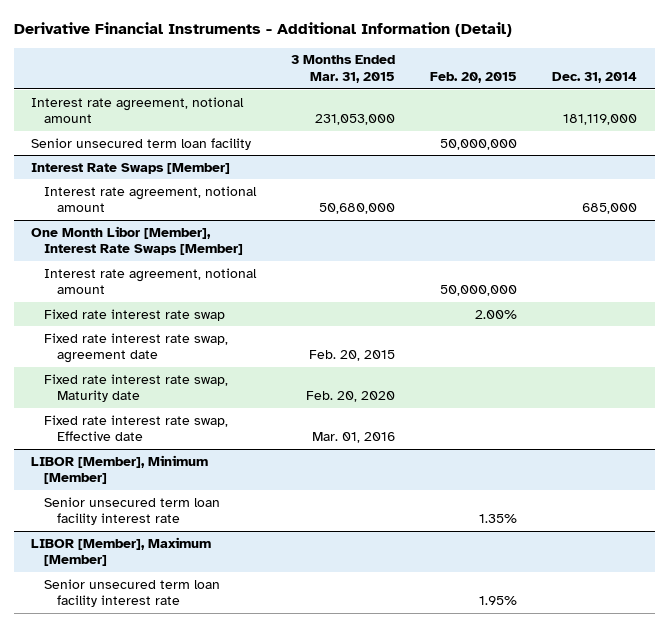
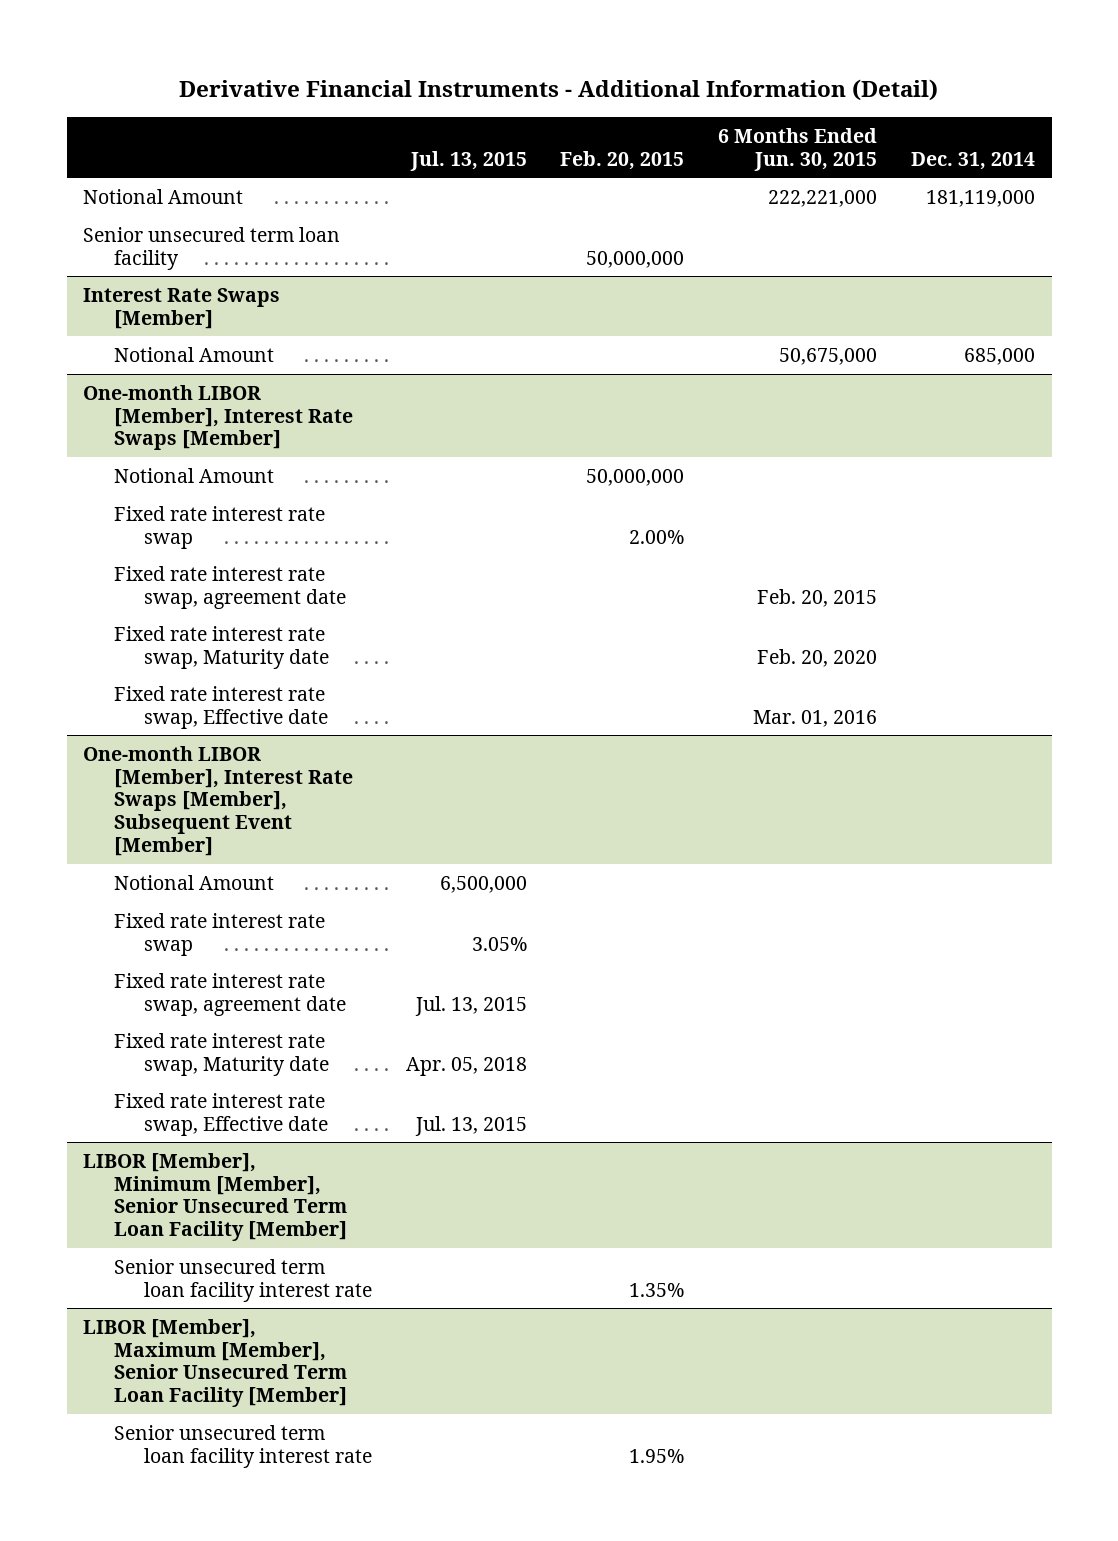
- | 3 Months Ended Mar. 31, 2015 | Feb. 20, 2015 | Dec. 31, 2014
+ | Jul. 13, 2015 | Feb. 20, 2015 | 6 Months Ended Jun. 30, 2015 | Dec. 31, 2014
- Interest rate agreement, notional amount | 231,053,000 | | 181,119,000
+ Notional Amount | | | 222,221,000 | 181,119,000
@ Interest Rate Swaps [Member]
- Interest rate agreement, notional amount | 50,680,000 | | 685,000
- One Month Libor [Member], Interest Rate Swaps [Member]
- Interest rate agreement, notional amount | | 50,000,000 |
@ Interest Rate Swaps [Member]
+ Notional Amount | | | 50,675,000 | 685,000
+ One-month LIBOR [Member], Interest Rate Swaps [Member]
+ Notional Amount | | 50,000,000 | |
- LIBOR [Member], Minimum [Member]
+ One-month LIBOR [Member], Interest Rate Swaps [Member], Subsequent Event [Member]
+ Notional Amount | 6,500,000 | | |
+ Fixed rate interest rate swap | 3.05% | | |
+ Fixed rate interest rate swap, agreement date | Jul. 13, 2015 | | |
+ Fixed rate interest rate swap, Maturity date | Apr. 05, 2018 | | |
+ Fixed rate interest rate swap, Effective date | Jul. 13, 2015 | | |
+ LIBOR [Member], Minimum [Member], Senior Unsecured Term Loan Facility [Member]
- LIBOR [Member], Maximum [Member]
+ LIBOR [Member], Maximum [Member], Senior Unsecured Term Loan Facility [Member]

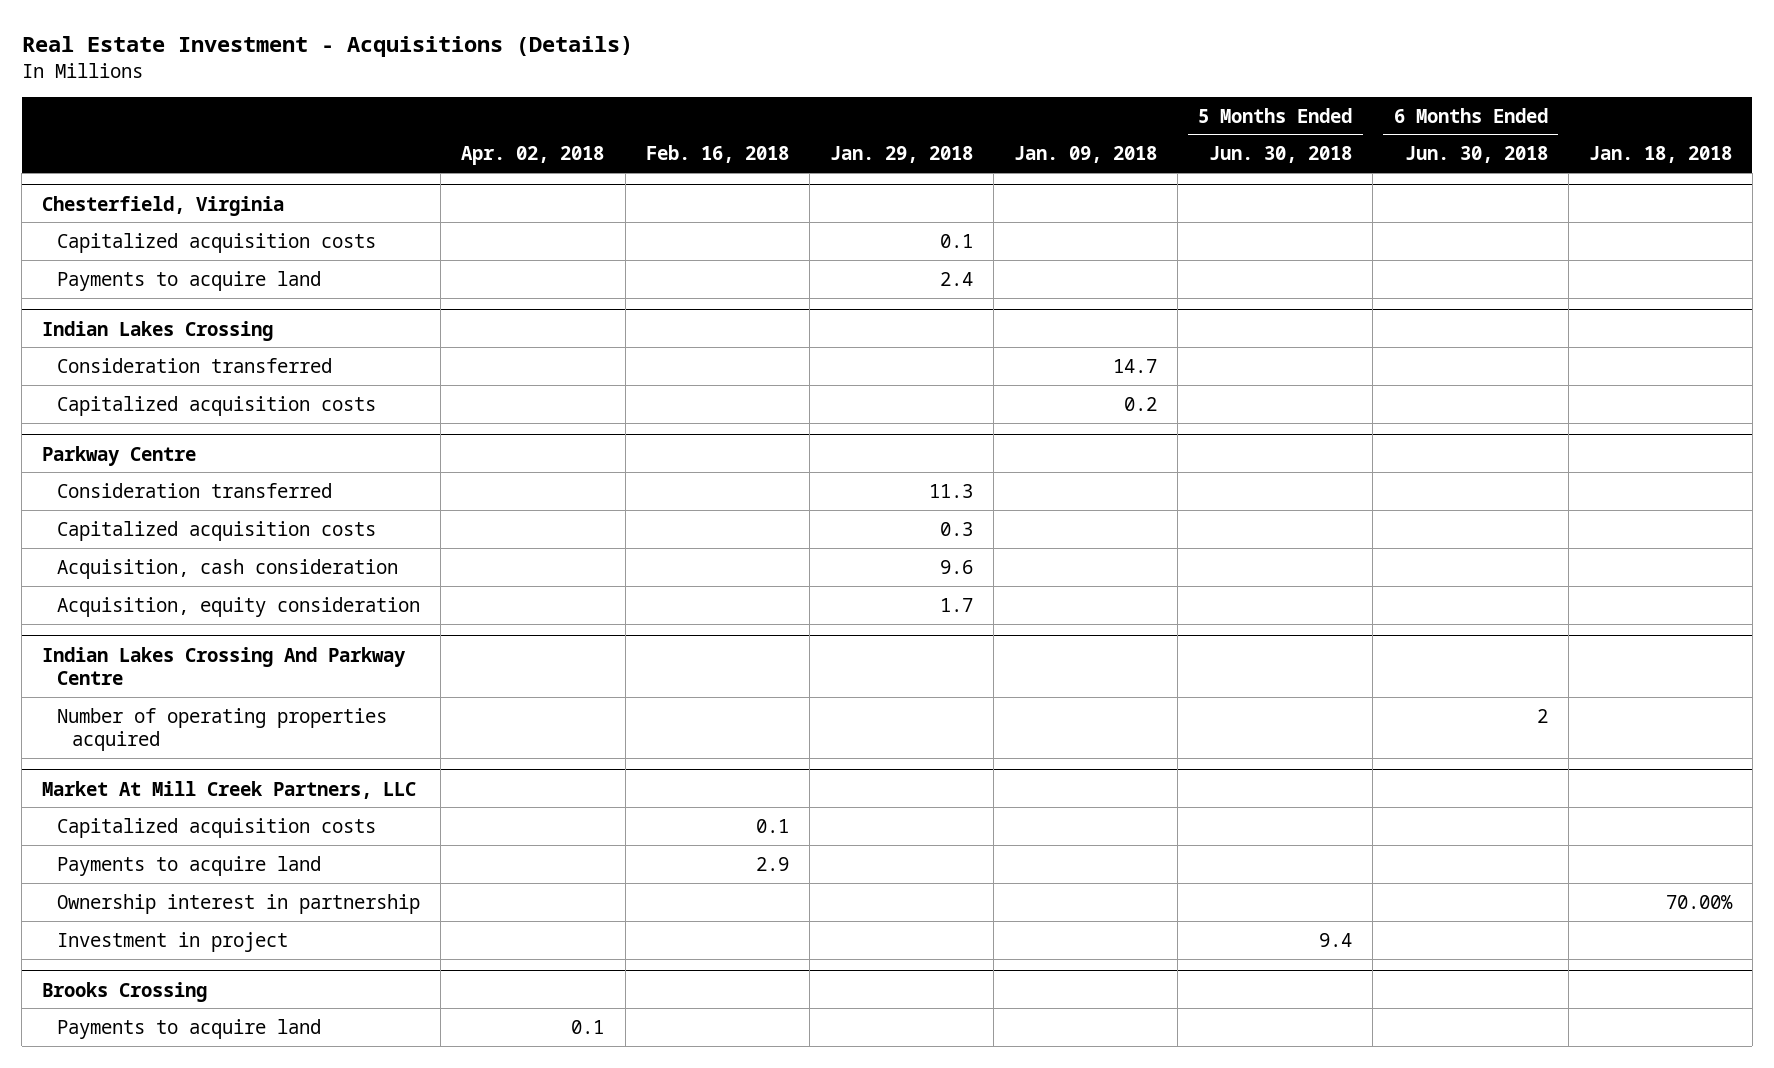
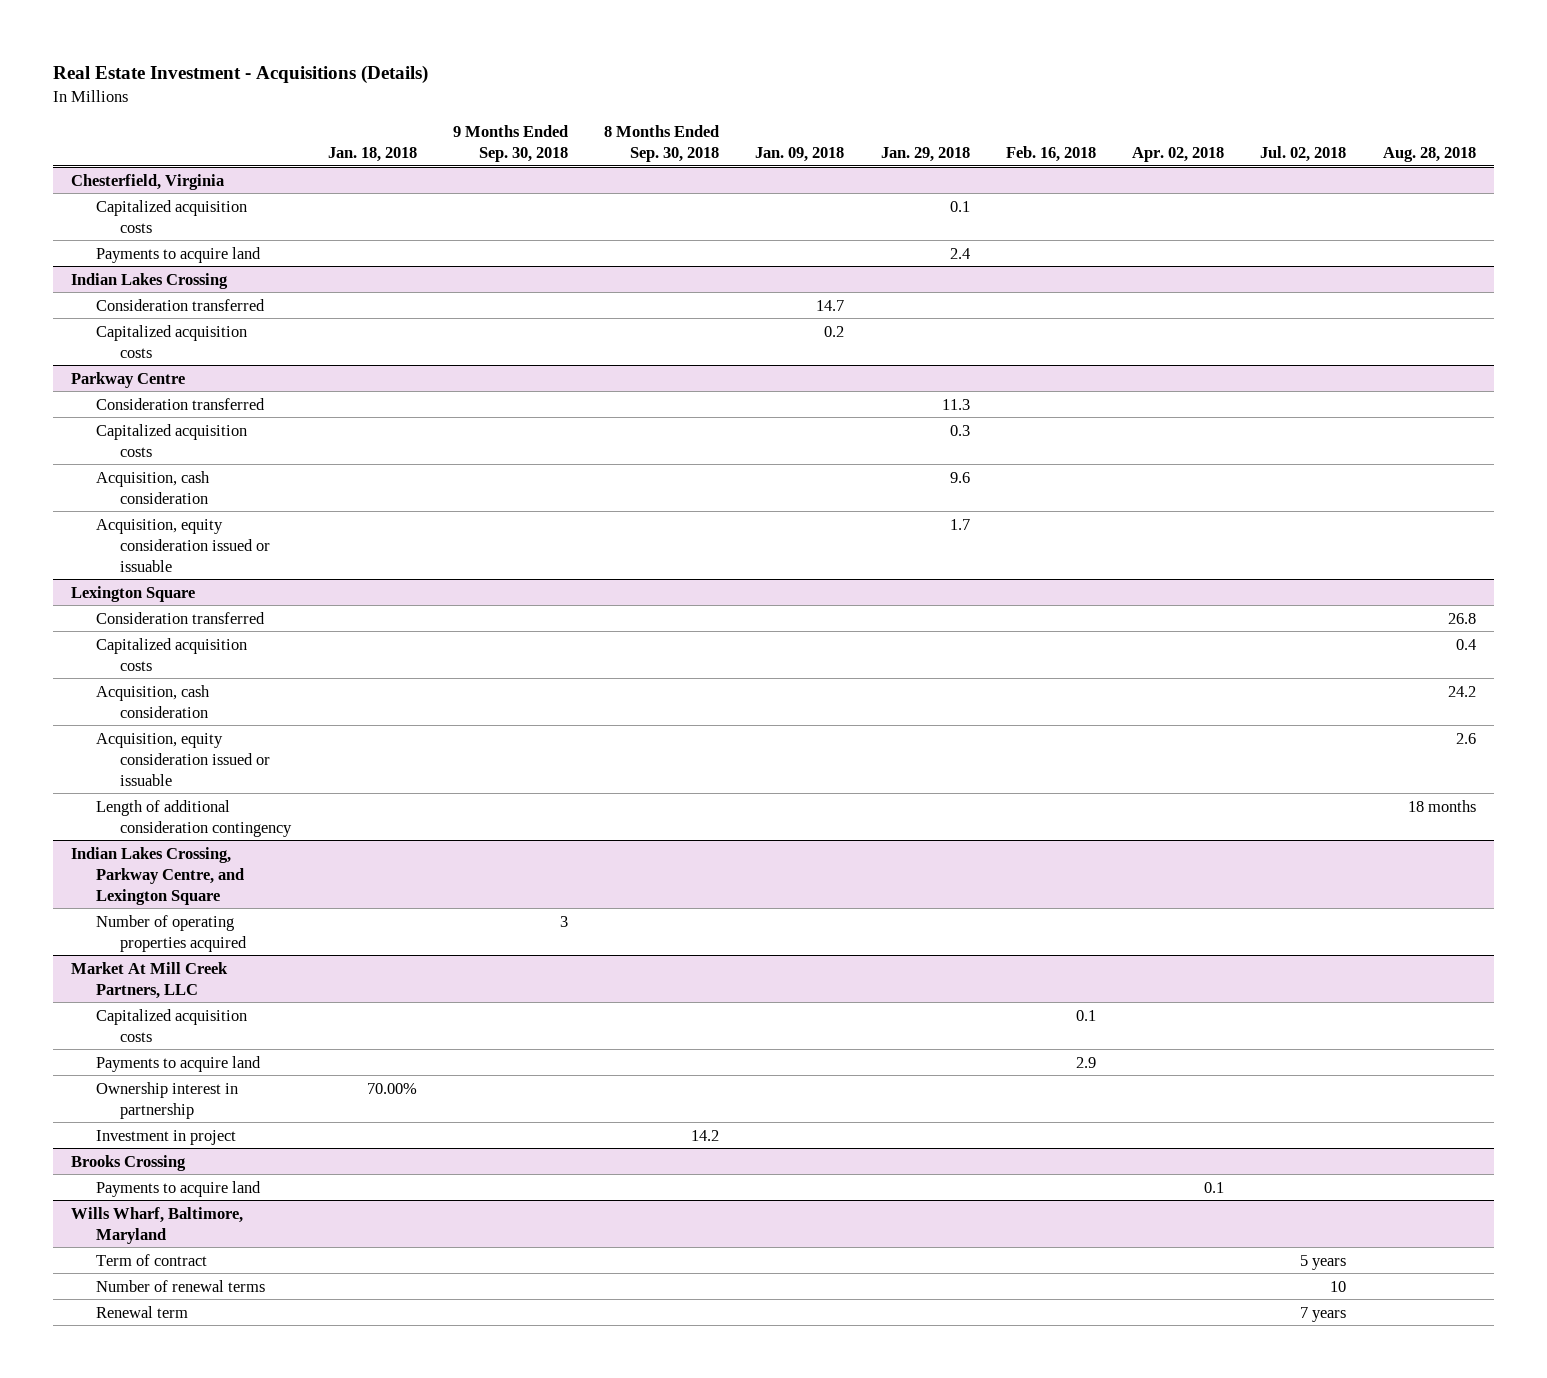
- | Apr. 02, 2018 | Feb. 16, 2018 | Jan. 29, 2018 | Jan. 09, 2018 | 5 Months Ended Jun. 30, 2018 | 6 Months Ended Jun. 30, 2018 | Jan. 18, 2018
+ | Jan. 18, 2018 | 9 Months Ended Sep. 30, 2018 | 8 Months Ended Sep. 30, 2018 | Jan. 09, 2018 | Jan. 29, 2018 | Feb. 16, 2018 | Apr. 02, 2018 | Jul. 02, 2018 | Aug. 28, 2018
@ Parkway Centre
- Acquisition, equity consideration | | | 1.7 | | | |
- Indian Lakes Crossing And Parkway Centre
- Number of operating properties acquired | | | | | | 2 |
@ Parkway Centre
+ Acquisition, equity consideration issued or issuable | | | | | 1.7 | | | |
+ Lexington Square
+ Consideration transferred | | | | | | | | | 26.8
+ Capitalized acquisition costs | | | | | | | | | 0.4
+ Acquisition, cash consideration | | | | | | | | | 24.2
+ Acquisition, equity consideration issued or issuable | | | | | | | | | 2.6
+ Length of additional consideration contingency | | | | | | | | | 18 months
+ Indian Lakes Crossing, Parkway Centre, and Lexington Square
+ Number of operating properties acquired | | 3 | | | | | | |
+ Wills Wharf, Baltimore, Maryland
+ Term of contract | | | | | | | | 5 years |
+ Number of renewal terms | | | | | | | | 10 |
+ Renewal term | | | | | | | | 7 years |

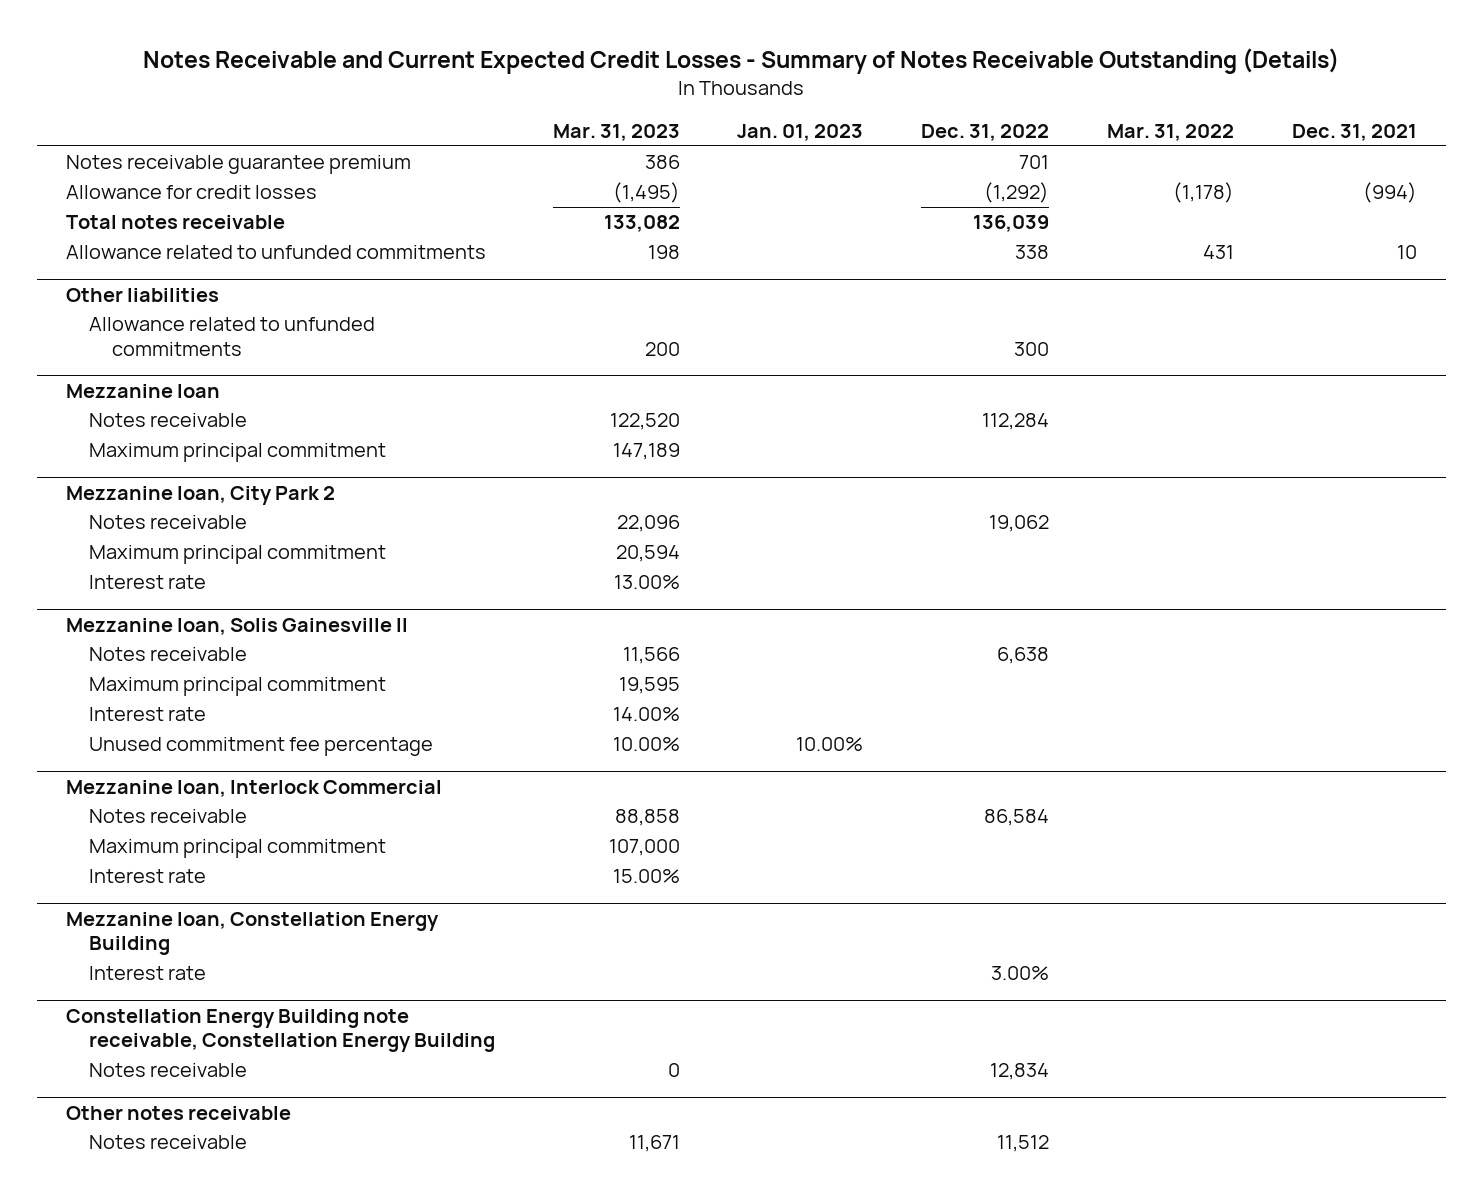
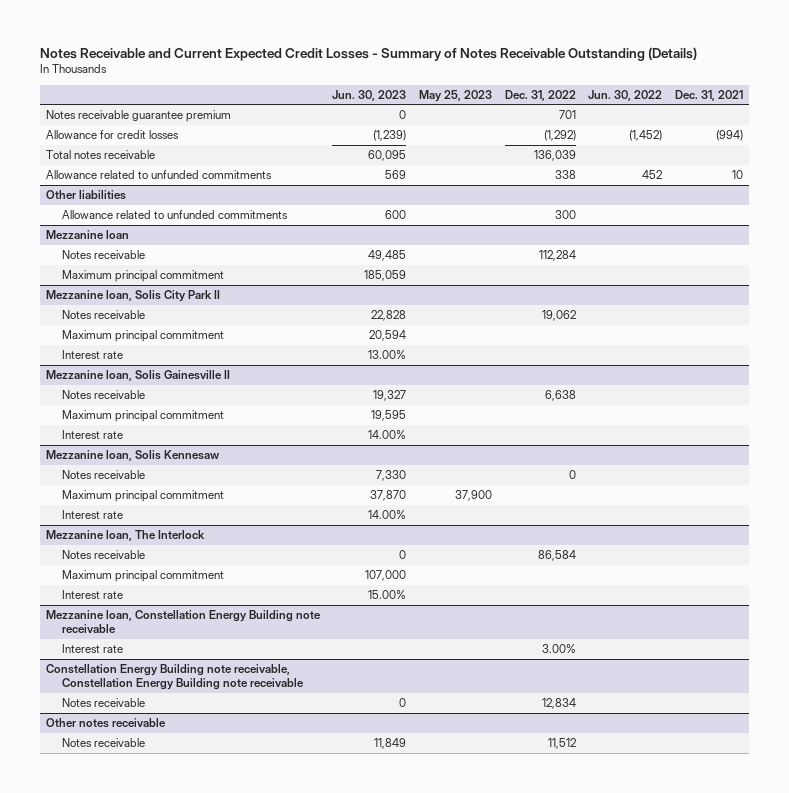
- | Mar. 31, 2023 | Jan. 01, 2023 | Dec. 31, 2022 | Mar. 31, 2022 | Dec. 31, 2021
+ | Jun. 30, 2023 | May 25, 2023 | Dec. 31, 2022 | Jun. 30, 2022 | Dec. 31, 2021
- Mezzanine loan, City Park 2
+ Mezzanine loan, Solis City Park II
@ Mezzanine loan, Solis Gainesville II
- Unused commitment fee percentage | 10.00% | 10.00% | | |
- Mezzanine loan, Interlock Commercial
+ Mezzanine loan, Solis Kennesaw
+ Notes receivable | 7,330 | | 0 | |
+ Maximum principal commitment | 37,870 | 37,900 | | |
+ Interest rate | 14.00% | | | |
+ Mezzanine loan, The Interlock
- Mezzanine loan, Constellation Energy Building
+ Mezzanine loan, Constellation Energy Building note receivable
- Constellation Energy Building note receivable, Constellation Energy Building
+ Constellation Energy Building note receivable, Constellation Energy Building note receivable

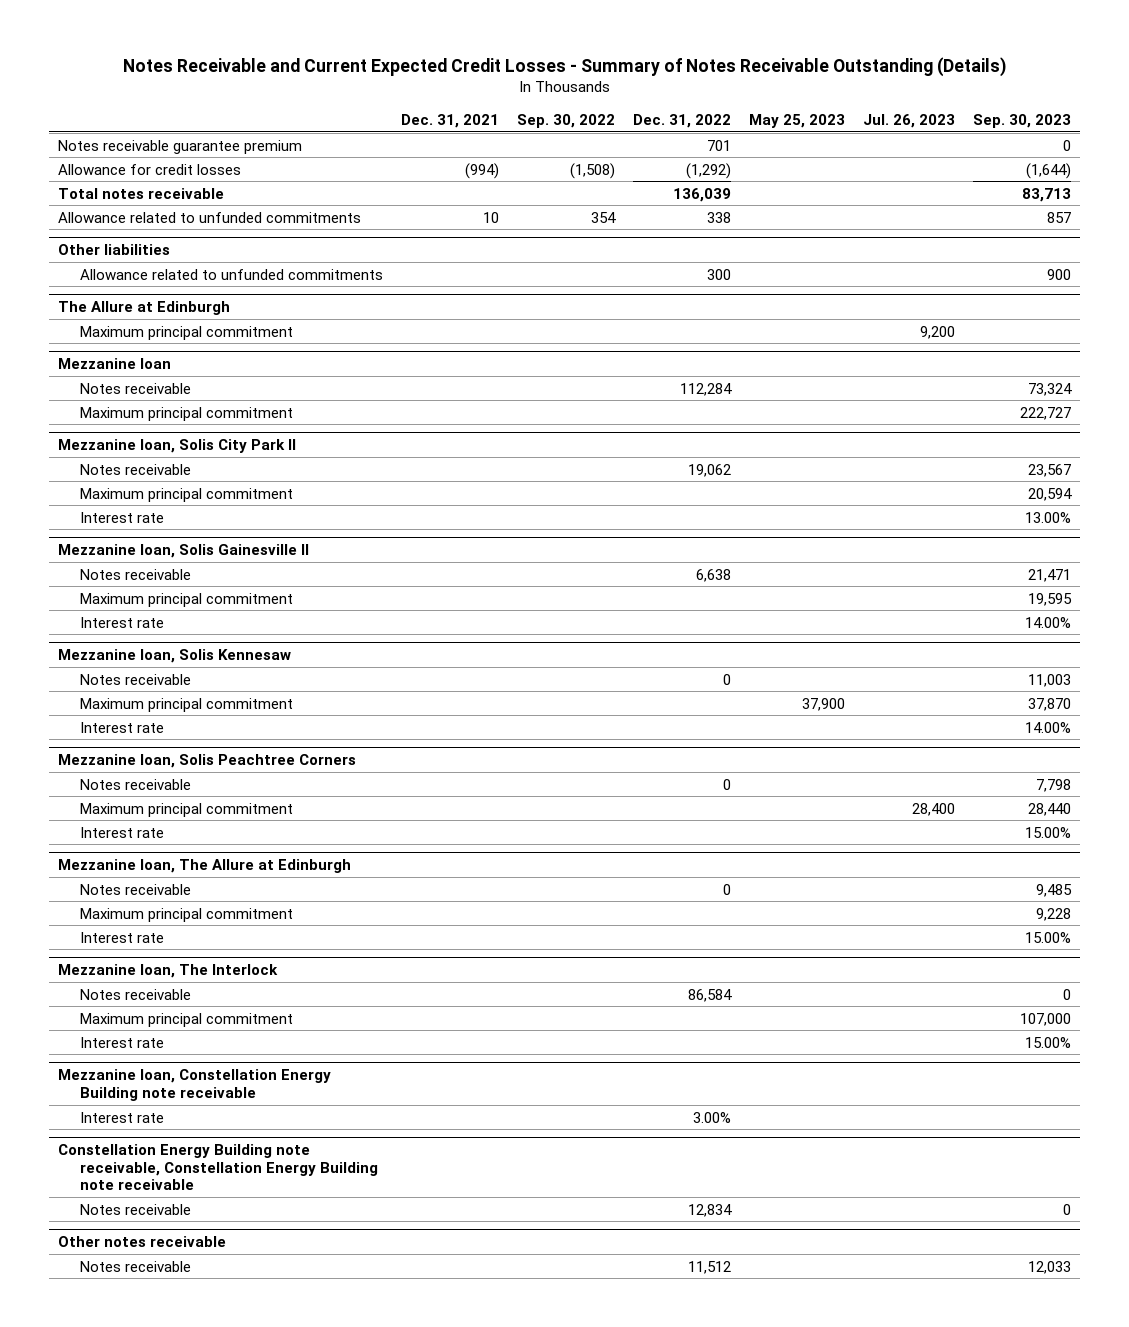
- | Jun. 30, 2023 | May 25, 2023 | Dec. 31, 2022 | Jun. 30, 2022 | Dec. 31, 2021
+ | Dec. 31, 2021 | Sep. 30, 2022 | Dec. 31, 2022 | May 25, 2023 | Jul. 26, 2023 | Sep. 30, 2023
+ The Allure at Edinburgh
+ Maximum principal commitment | | | | | 9,200 |
+ Mezzanine loan, Solis Peachtree Corners
+ Notes receivable | | | 0 | | | 7,798
+ Maximum principal commitment | | | | | 28,400 | 28,440
+ Interest rate | | | | | | 15.00%
+ Mezzanine loan, The Allure at Edinburgh
+ Notes receivable | | | 0 | | | 9,485
+ Maximum principal commitment | | | | | | 9,228
+ Interest rate | | | | | | 15.00%

